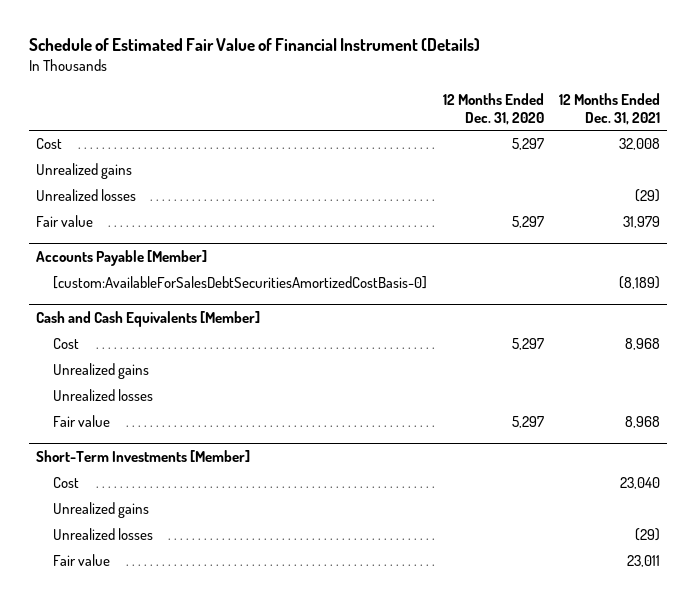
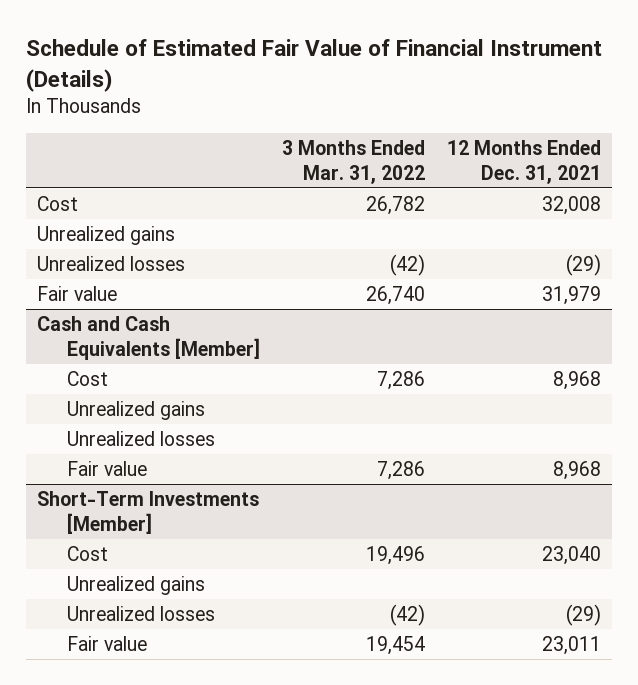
- | 12 Months Ended Dec. 31, 2020 | 12 Months Ended Dec. 31, 2021
+ | 3 Months Ended Mar. 31, 2022 | 12 Months Ended Dec. 31, 2021
- Accounts Payable [Member]
- [custom:AvailableForSalesDebtSecuritiesAmortizedCostBasis-0] | | (8,189)

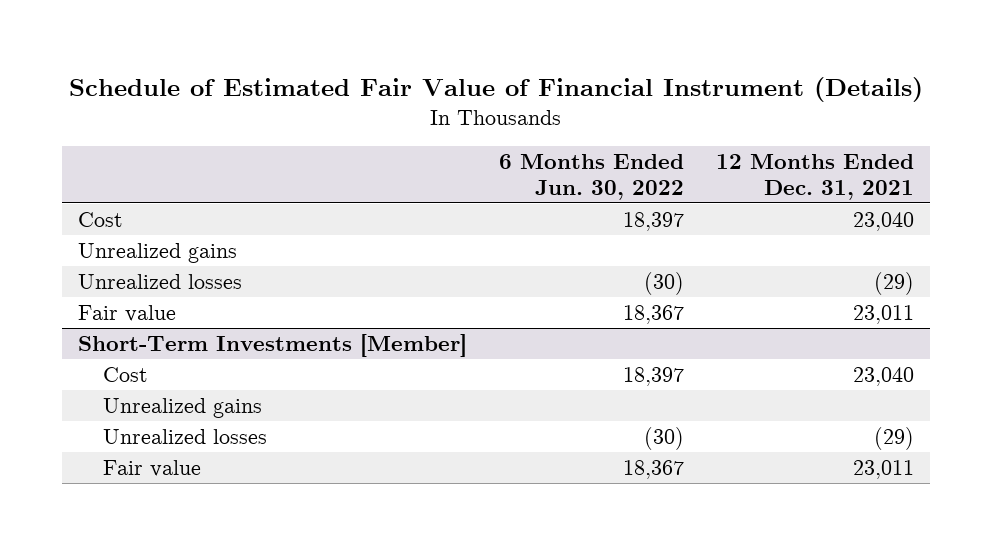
- | 3 Months Ended Mar. 31, 2022 | 12 Months Ended Dec. 31, 2021
+ | 6 Months Ended Jun. 30, 2022 | 12 Months Ended Dec. 31, 2021
- Cost | 26,782 | 32,008
+ Cost | 18,397 | 23,040
- Fair value | 26,740 | 31,979
- Cash and Cash Equivalents [Member]
- Cost | 7,286 | 8,968
- Unrealized gains
- Unrealized losses
- Fair value | 7,286 | 8,968
+ Fair value | 18,367 | 23,011

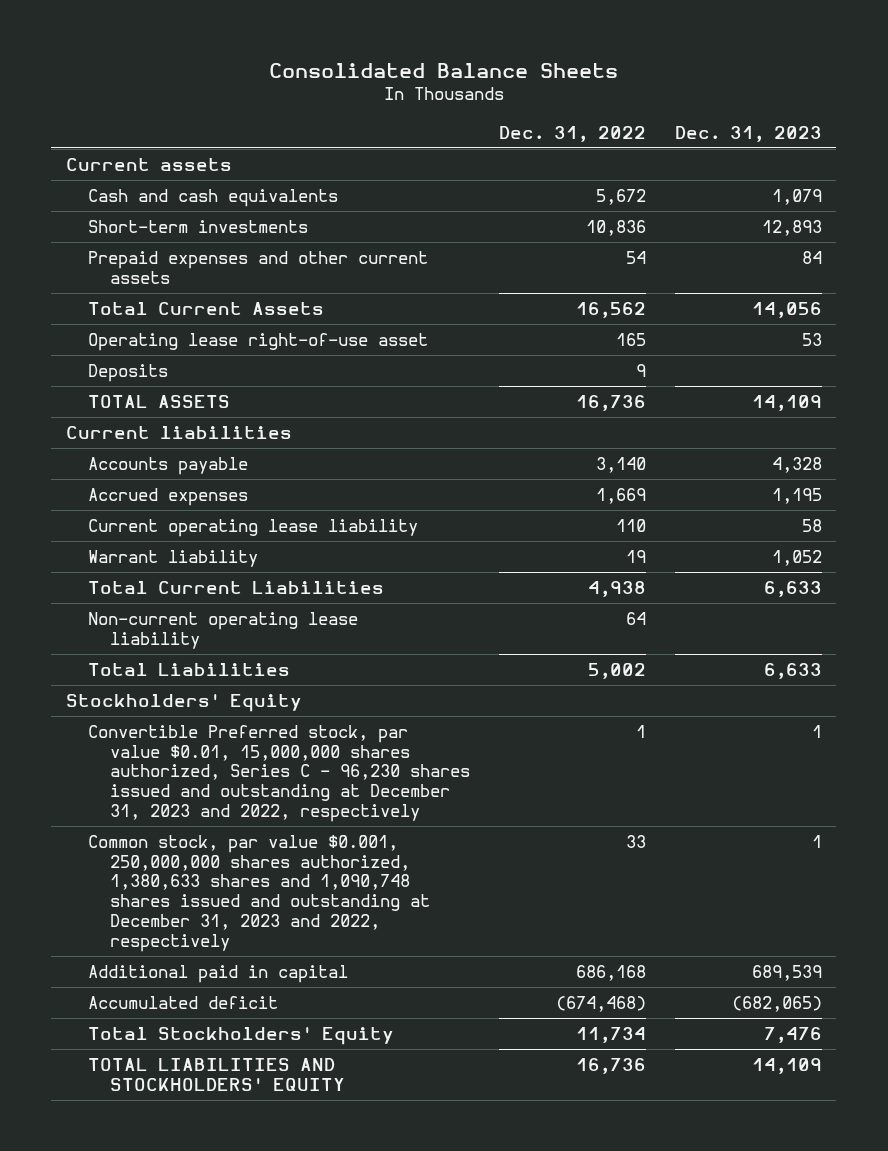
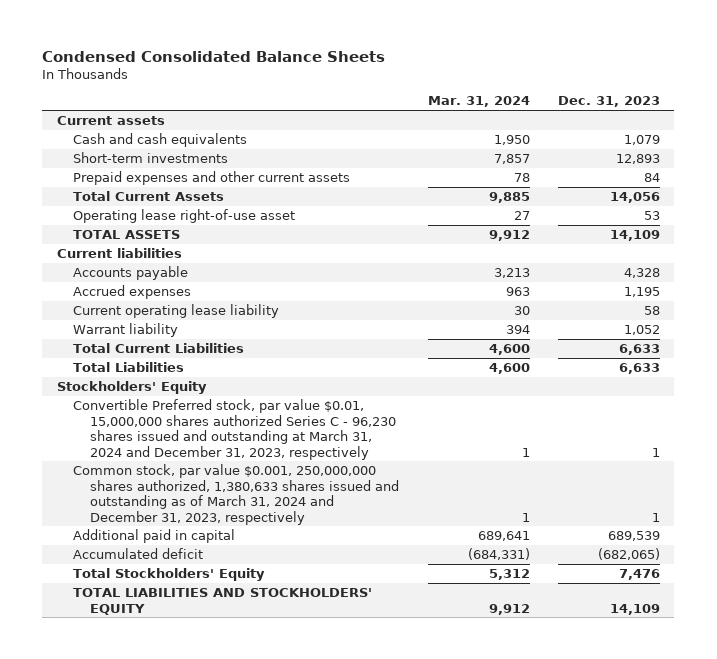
- Consolidated Balance Sheets
+ Condensed Consolidated Balance Sheets
- | Dec. 31, 2022 | Dec. 31, 2023
+ | Mar. 31, 2024 | Dec. 31, 2023
- Deposits | 9 |
- Non-current operating lease liability | 64 |
- Convertible Preferred stock, par value $0.01, 15,000,000 shares authorized, Series C - 96,230 shares issued and outstanding at December 31, 2023 and 2022, respectively | 1 | 1
- Common stock, par value $0.001, 250,000,000 shares authorized, 1,380,633 shares and 1,090,748 shares issued and outstanding at December 31, 2023 and 2022, respectively | 33 | 1
+ Convertible Preferred stock, par value $0.01, 15,000,000 shares authorized Series C - 96,230 shares issued and outstanding at March 31, 2024 and December 31, 2023, respectively | 1 | 1
+ Common stock, par value $0.001, 250,000,000 shares authorized, 1,380,633 shares issued and outstanding as of March 31, 2024 and December 31, 2023, respectively | 1 | 1

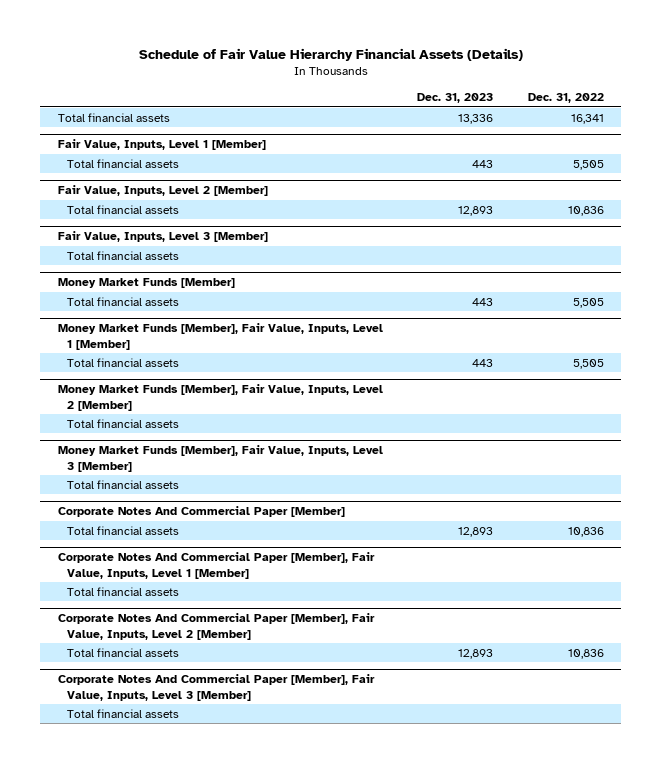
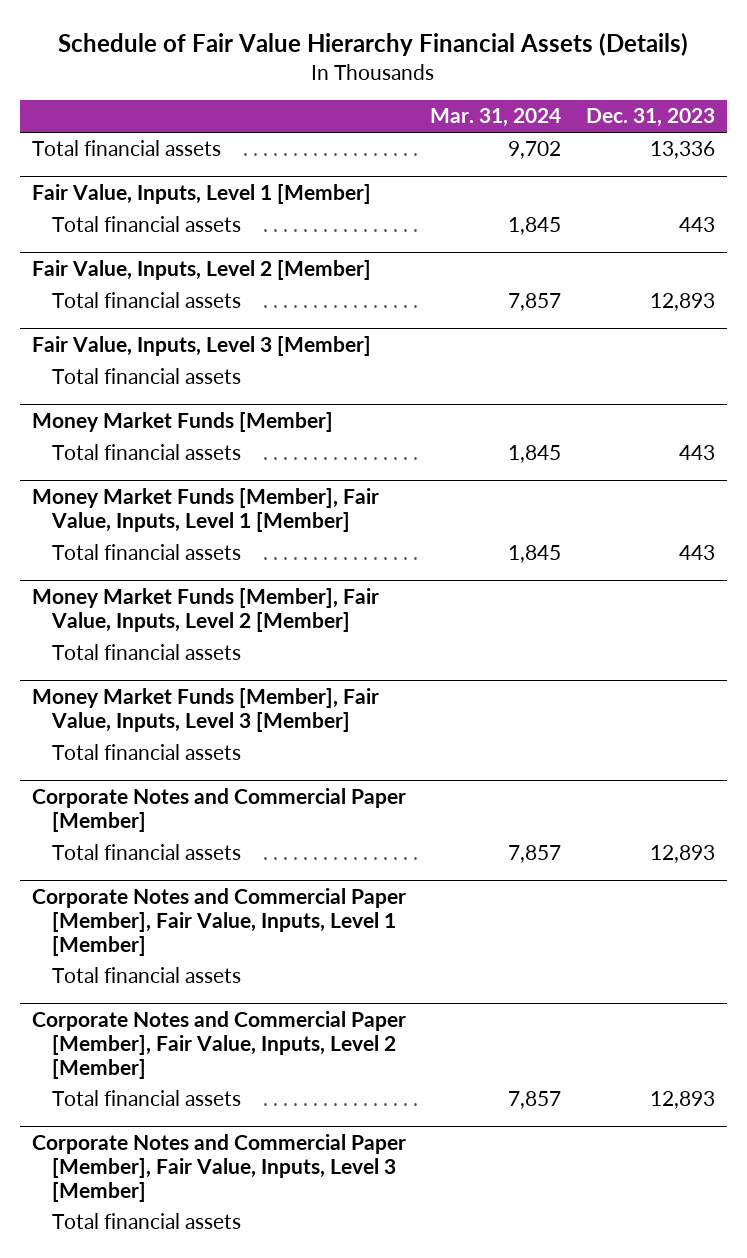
- | Dec. 31, 2023 | Dec. 31, 2022
+ | Mar. 31, 2024 | Dec. 31, 2023
- Corporate Notes And Commercial Paper [Member]
+ Corporate Notes and Commercial Paper [Member]
- Corporate Notes And Commercial Paper [Member], Fair Value, Inputs, Level 1 [Member]
+ Corporate Notes and Commercial Paper [Member], Fair Value, Inputs, Level 1 [Member]
- Corporate Notes And Commercial Paper [Member], Fair Value, Inputs, Level 2 [Member]
+ Corporate Notes and Commercial Paper [Member], Fair Value, Inputs, Level 2 [Member]
- Corporate Notes And Commercial Paper [Member], Fair Value, Inputs, Level 3 [Member]
+ Corporate Notes and Commercial Paper [Member], Fair Value, Inputs, Level 3 [Member]

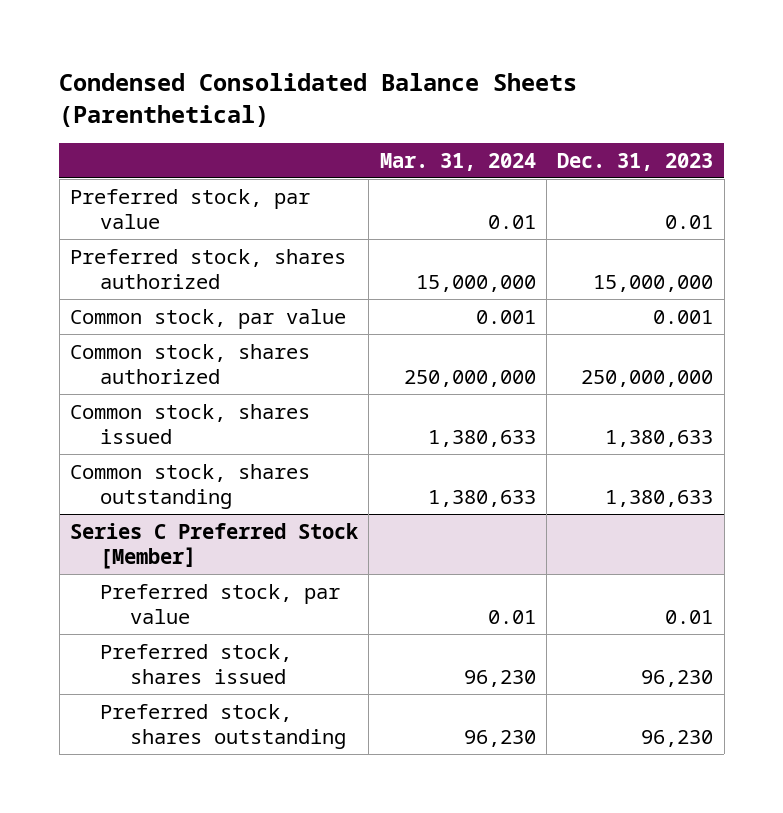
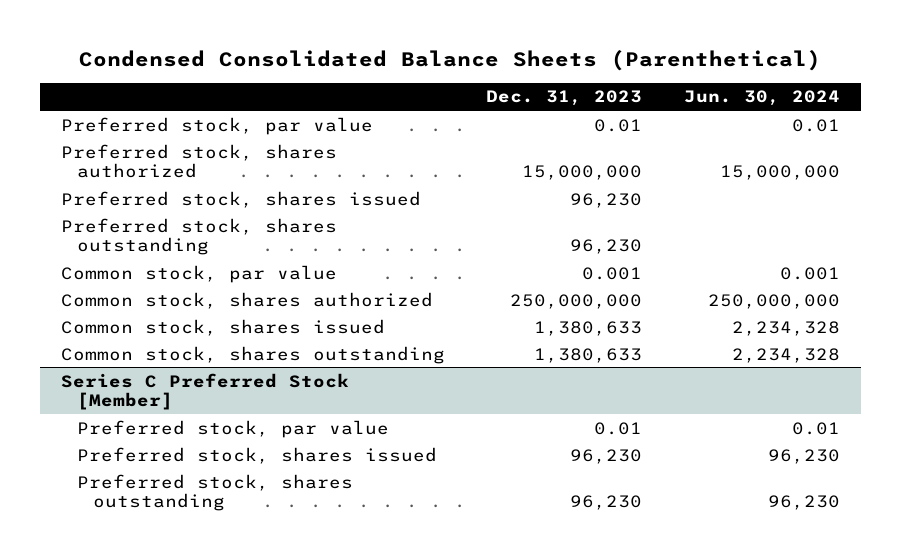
- | Mar. 31, 2024 | Dec. 31, 2023
+ | Dec. 31, 2023 | Jun. 30, 2024
+ Preferred stock, shares issued | 96,230 |
+ Preferred stock, shares outstanding | 96,230 |

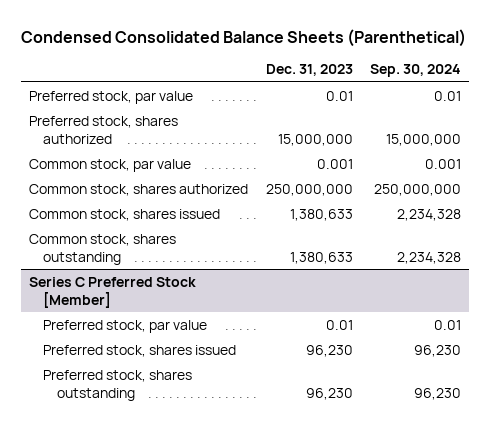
- | Dec. 31, 2023 | Jun. 30, 2024
+ | Dec. 31, 2023 | Sep. 30, 2024
- Preferred stock, shares issued | 96,230 |
- Preferred stock, shares outstanding | 96,230 |

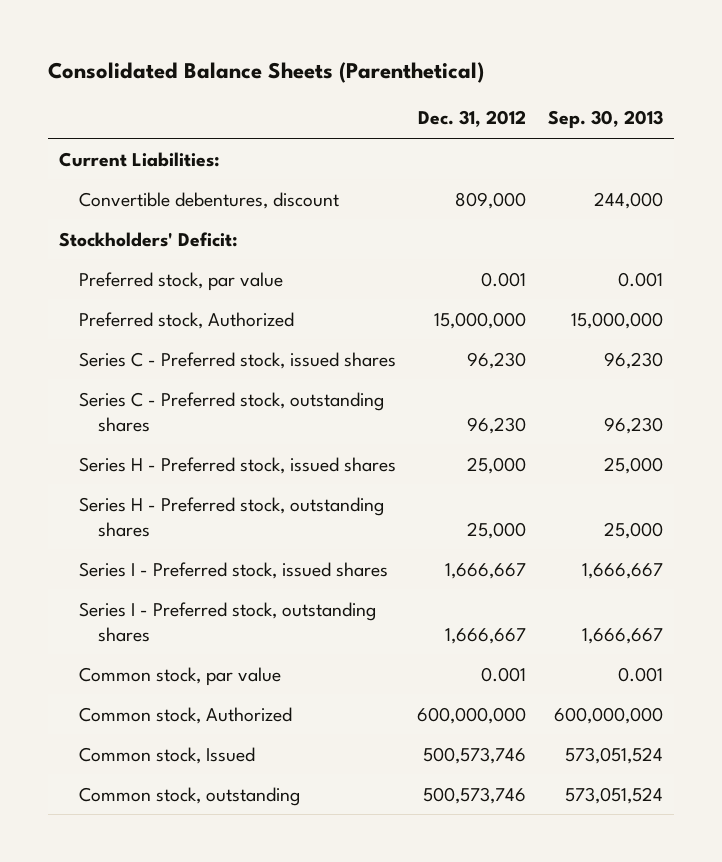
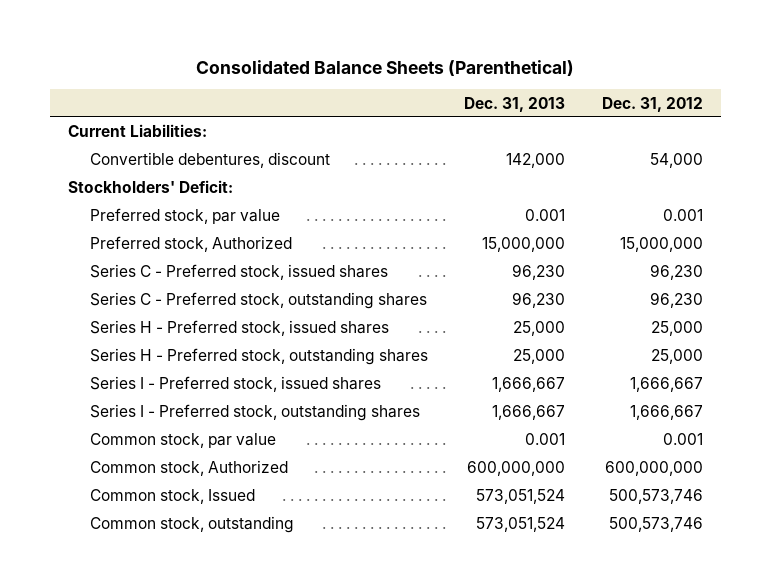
- | Dec. 31, 2012 | Sep. 30, 2013
+ | Dec. 31, 2013 | Dec. 31, 2012
- Convertible debentures, discount | 809,000 | 244,000
+ Convertible debentures, discount | 142,000 | 54,000

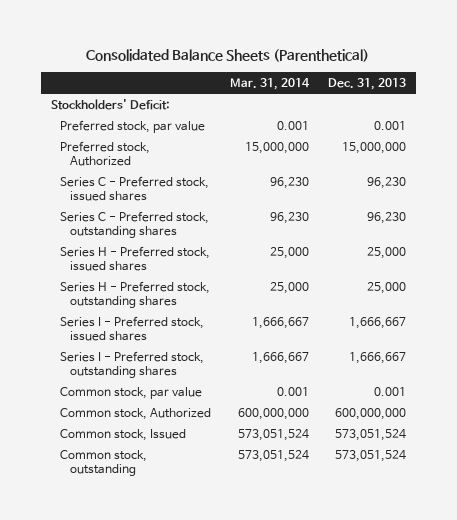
- | Dec. 31, 2013 | Dec. 31, 2012
+ | Mar. 31, 2014 | Dec. 31, 2013
- Current Liabilities:
- Convertible debentures, discount | 142,000 | 54,000

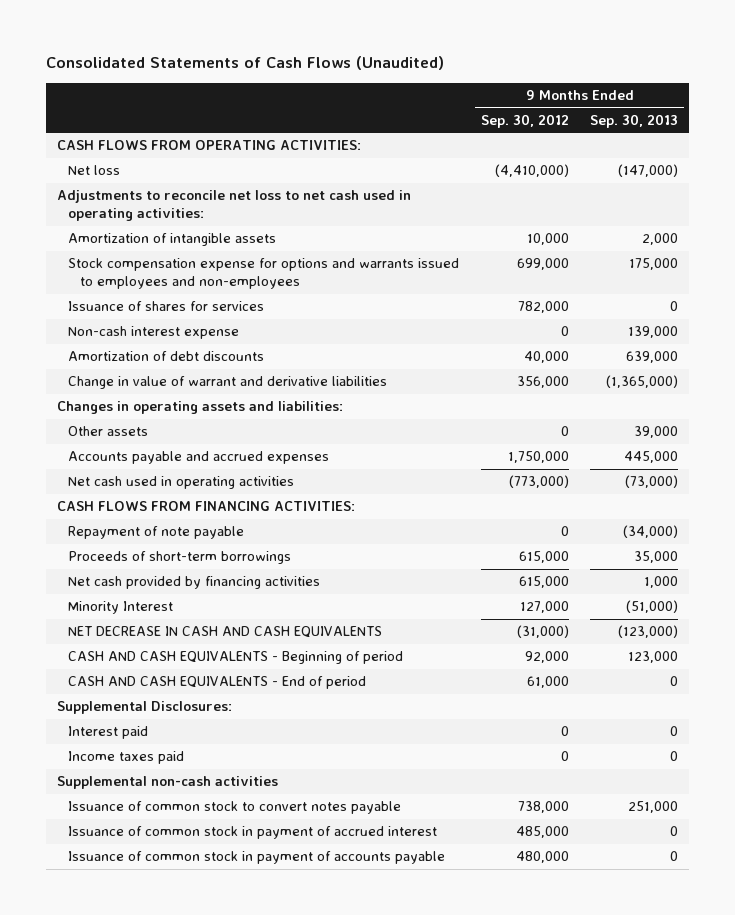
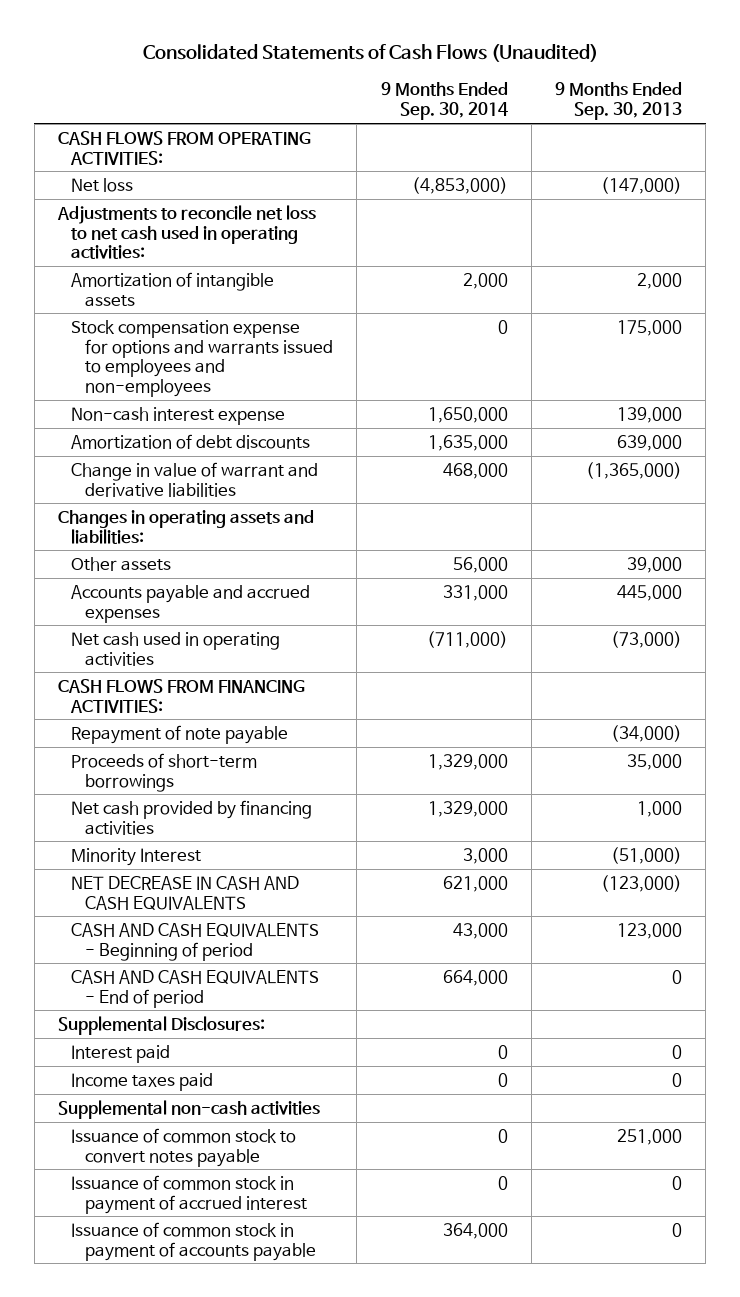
- | 9 Months Ended Sep. 30, 2012 | 9 Months Ended Sep. 30, 2013
+ | 9 Months Ended Sep. 30, 2014 | 9 Months Ended Sep. 30, 2013
- Issuance of shares for services | 782,000 | 0

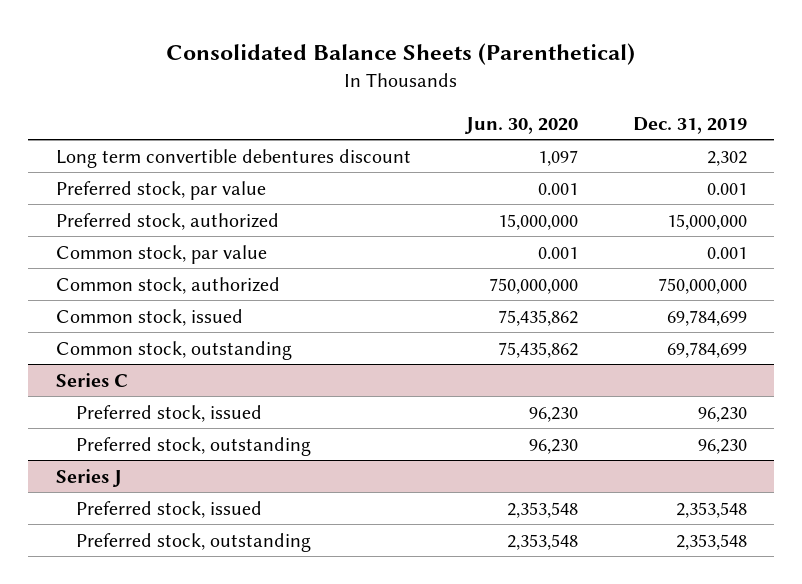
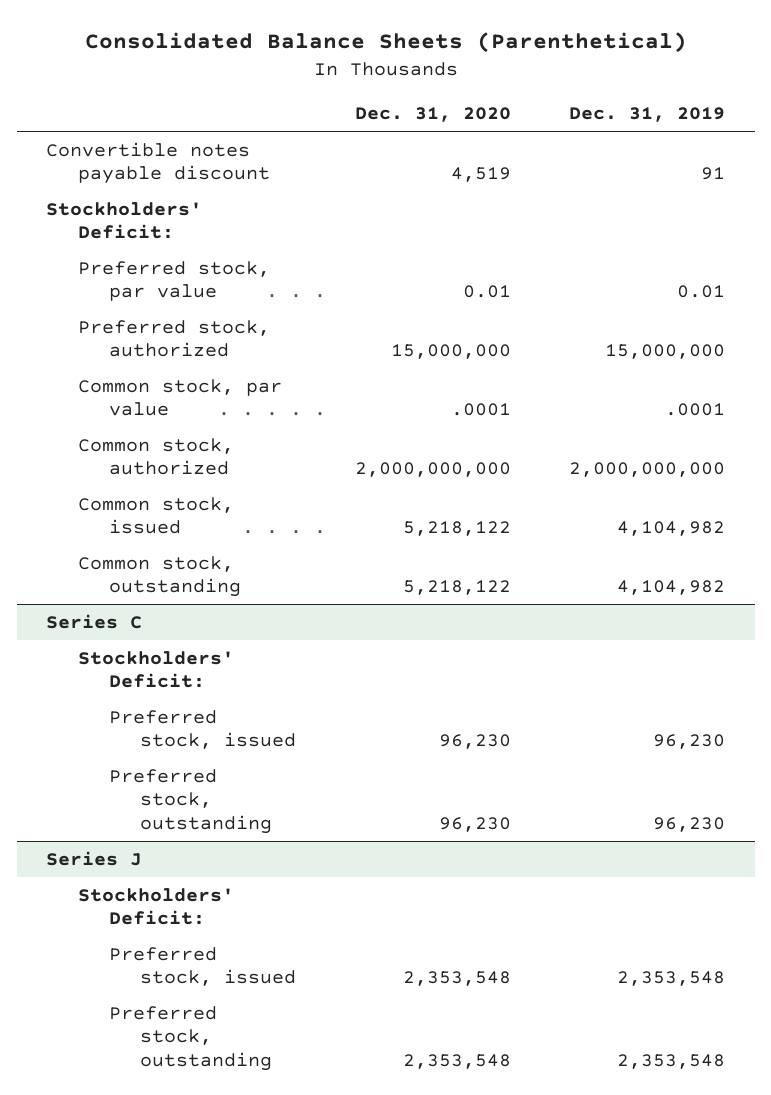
- | Jun. 30, 2020 | Dec. 31, 2019
+ | Dec. 31, 2020 | Dec. 31, 2019
- Long term convertible debentures discount | 1,097 | 2,302
- Preferred stock, par value | 0.001 | 0.001
+ Convertible notes payable discount | 4,519 | 91
+ Stockholders' Deficit:
+ Preferred stock, par value | 0.01 | 0.01
- Common stock, par value | 0.001 | 0.001
- Common stock, authorized | 750,000,000 | 750,000,000
- Common stock, issued | 75,435,862 | 69,784,699
- Common stock, outstanding | 75,435,862 | 69,784,699
+ Common stock, par value | .0001 | .0001
+ Common stock, authorized | 2,000,000,000 | 2,000,000,000
+ Common stock, issued | 5,218,122 | 4,104,982
+ Common stock, outstanding | 5,218,122 | 4,104,982
@ Series C
+ Stockholders' Deficit:
@ Series J
+ Stockholders' Deficit:

